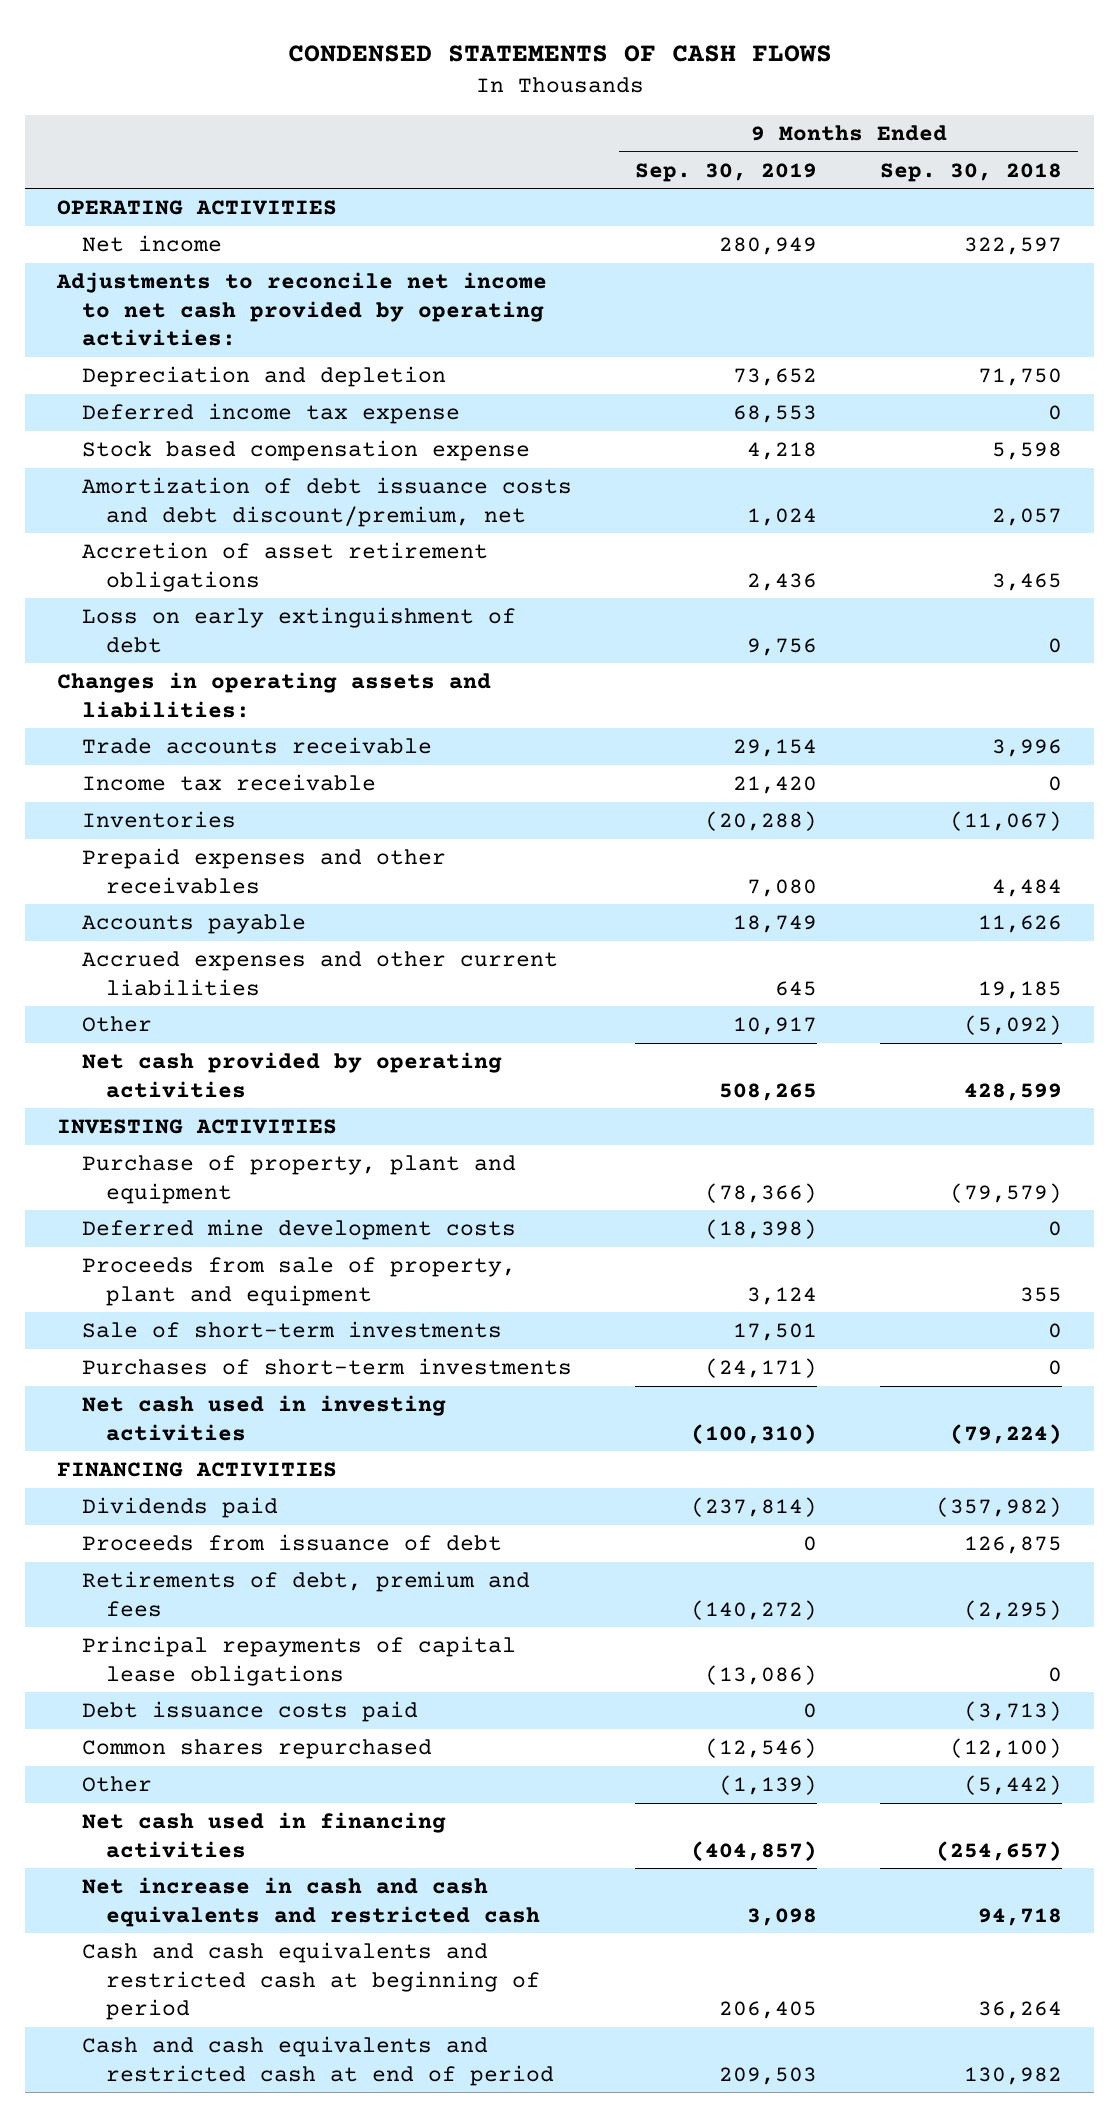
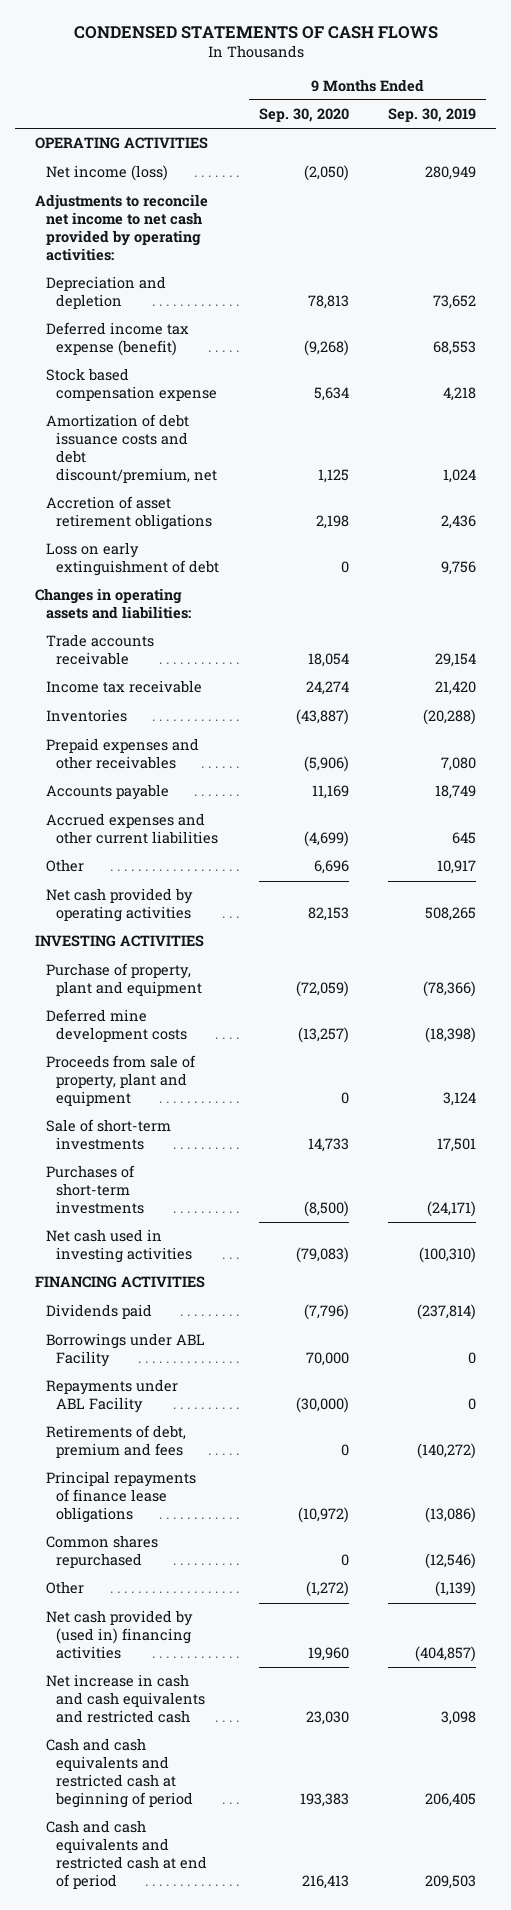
- | 9 Months Ended Sep. 30, 2019 | 9 Months Ended Sep. 30, 2018
+ | 9 Months Ended Sep. 30, 2020 | 9 Months Ended Sep. 30, 2019
- Net income | 280,949 | 322,597
+ Net income (loss) | (2,050) | 280,949
- Deferred income tax expense | 68,553 | 0
+ Deferred income tax expense (benefit) | (9,268) | 68,553
- Proceeds from issuance of debt | 0 | 126,875
+ Borrowings under ABL Facility | 70,000 | 0
+ Repayments under ABL Facility | (30,000) | 0
- Principal repayments of capital lease obligations | (13,086) | 0
- Debt issuance costs paid | 0 | (3,713)
+ Principal repayments of finance lease obligations | (10,972) | (13,086)
- Net cash used in financing activities | (404,857) | (254,657)
+ Net cash provided by (used in) financing activities | 19,960 | (404,857)

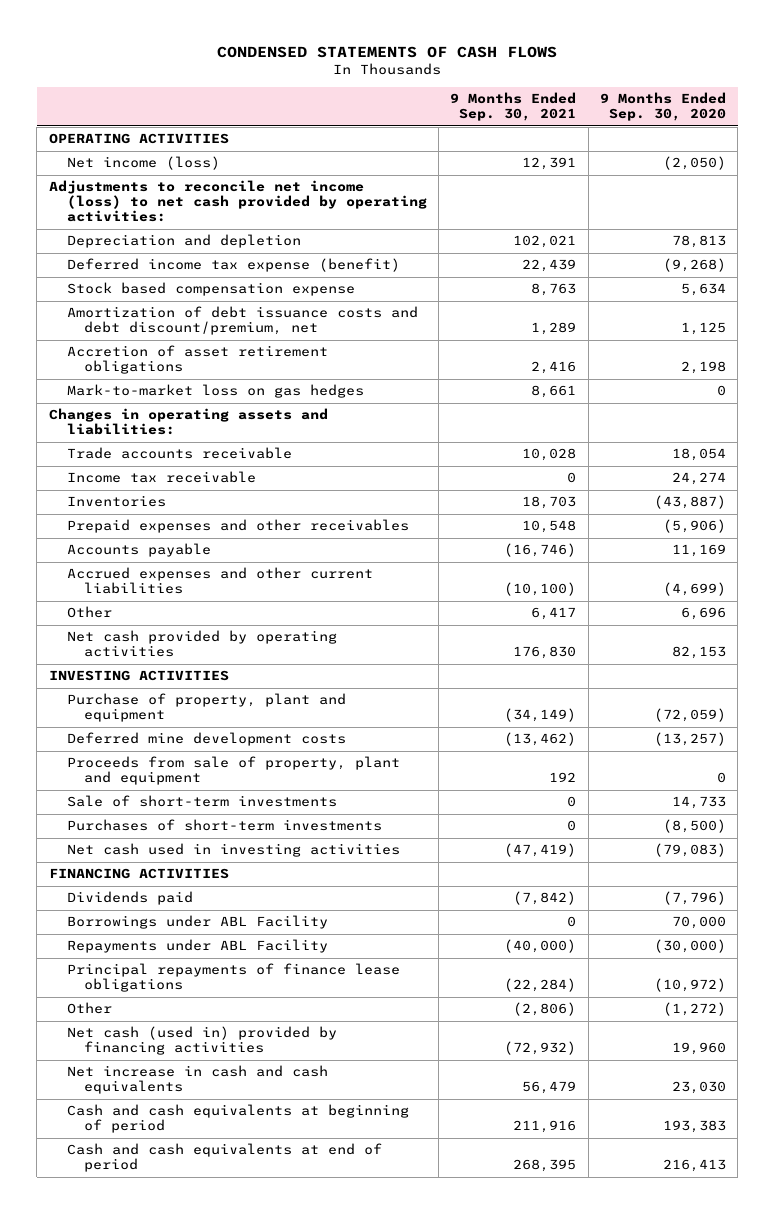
- | 9 Months Ended Sep. 30, 2020 | 9 Months Ended Sep. 30, 2019
+ | 9 Months Ended Sep. 30, 2021 | 9 Months Ended Sep. 30, 2020
- Adjustments to reconcile net income to net cash provided by operating activities:
+ Adjustments to reconcile net income (loss) to net cash provided by operating activities:
- Loss on early extinguishment of debt | 0 | 9,756
+ Mark-to-market loss on gas hedges | 8,661 | 0
- Retirements of debt, premium and fees | 0 | (140,272)
- Common shares repurchased | 0 | (12,546)
- Net cash provided by (used in) financing activities | 19,960 | (404,857)
- Net increase in cash and cash equivalents and restricted cash | 23,030 | 3,098
- Cash and cash equivalents and restricted cash at beginning of period | 193,383 | 206,405
- Cash and cash equivalents and restricted cash at end of period | 216,413 | 209,503
+ Net cash (used in) provided by financing activities | (72,932) | 19,960
+ Net increase in cash and cash equivalents | 56,479 | 23,030
+ Cash and cash equivalents at beginning of period | 211,916 | 193,383
+ Cash and cash equivalents at end of period | 268,395 | 216,413

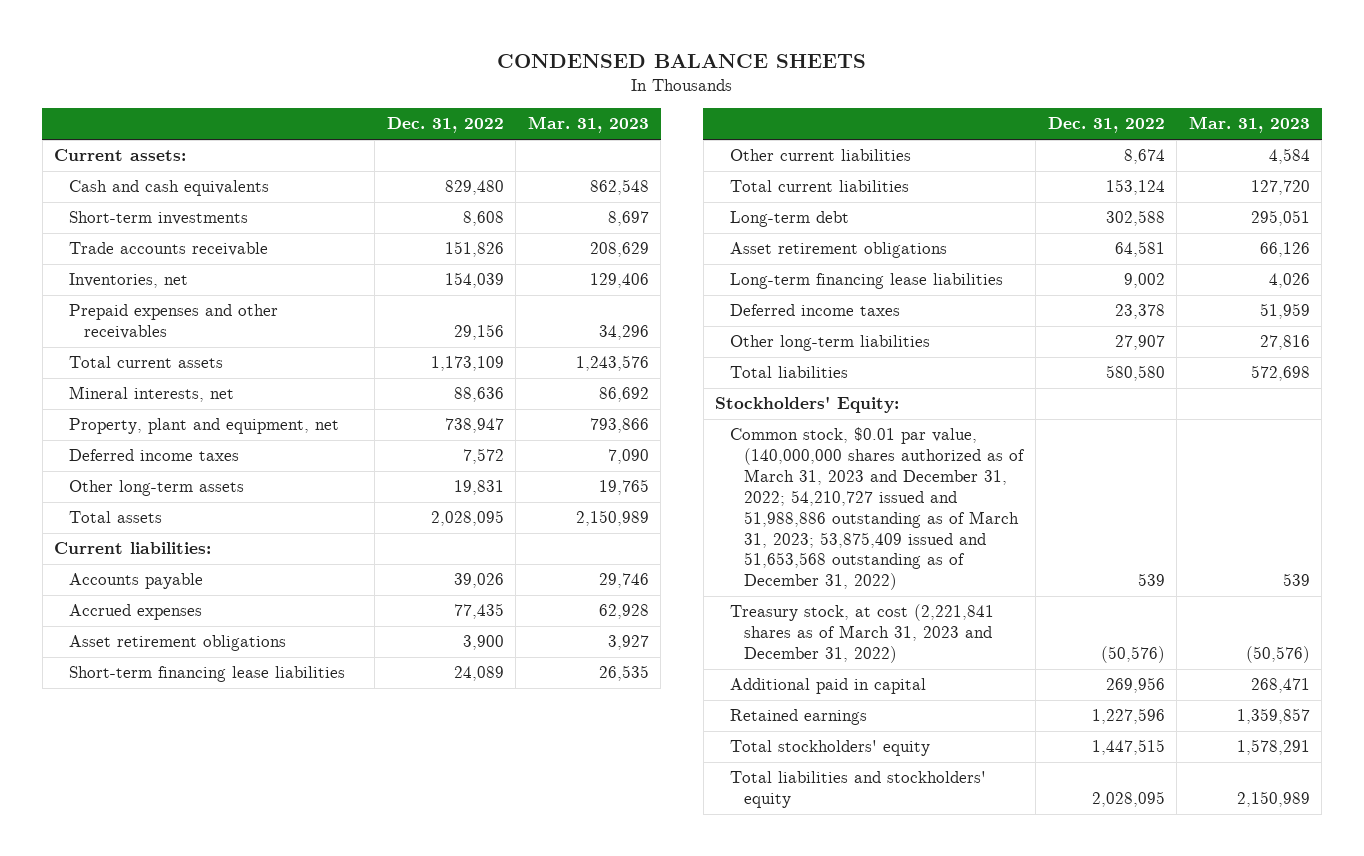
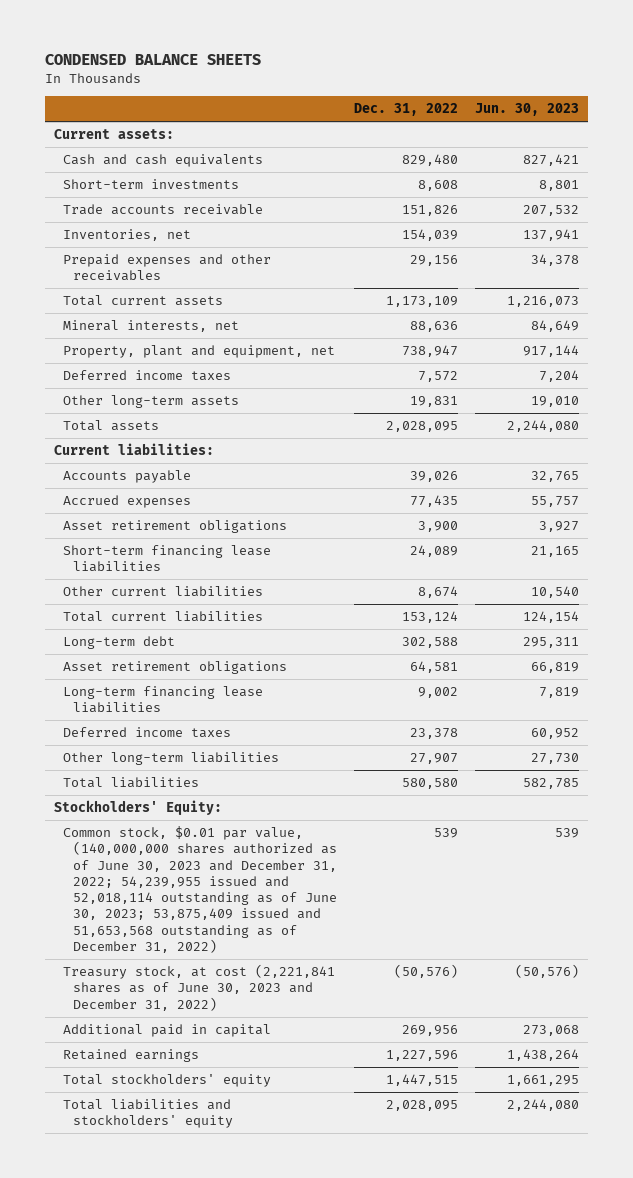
- | Dec. 31, 2022 | Mar. 31, 2023
+ | Dec. 31, 2022 | Jun. 30, 2023
- Common stock, $0.01 par value, (140,000,000 shares authorized as of March 31, 2023 and December 31, 2022; 54,210,727 issued and 51,988,886 outstanding as of March 31, 2023; 53,875,409 issued and 51,653,568 outstanding as of December 31, 2022) | 539 | 539
- Treasury stock, at cost (2,221,841 shares as of March 31, 2023 and December 31, 2022) | (50,576) | (50,576)
+ Common stock, $0.01 par value, (140,000,000 shares authorized as of June 30, 2023 and December 31, 2022; 54,239,955 issued and 52,018,114 outstanding as of June 30, 2023; 53,875,409 issued and 51,653,568 outstanding as of December 31, 2022) | 539 | 539
+ Treasury stock, at cost (2,221,841 shares as of June 30, 2023 and December 31, 2022) | (50,576) | (50,576)

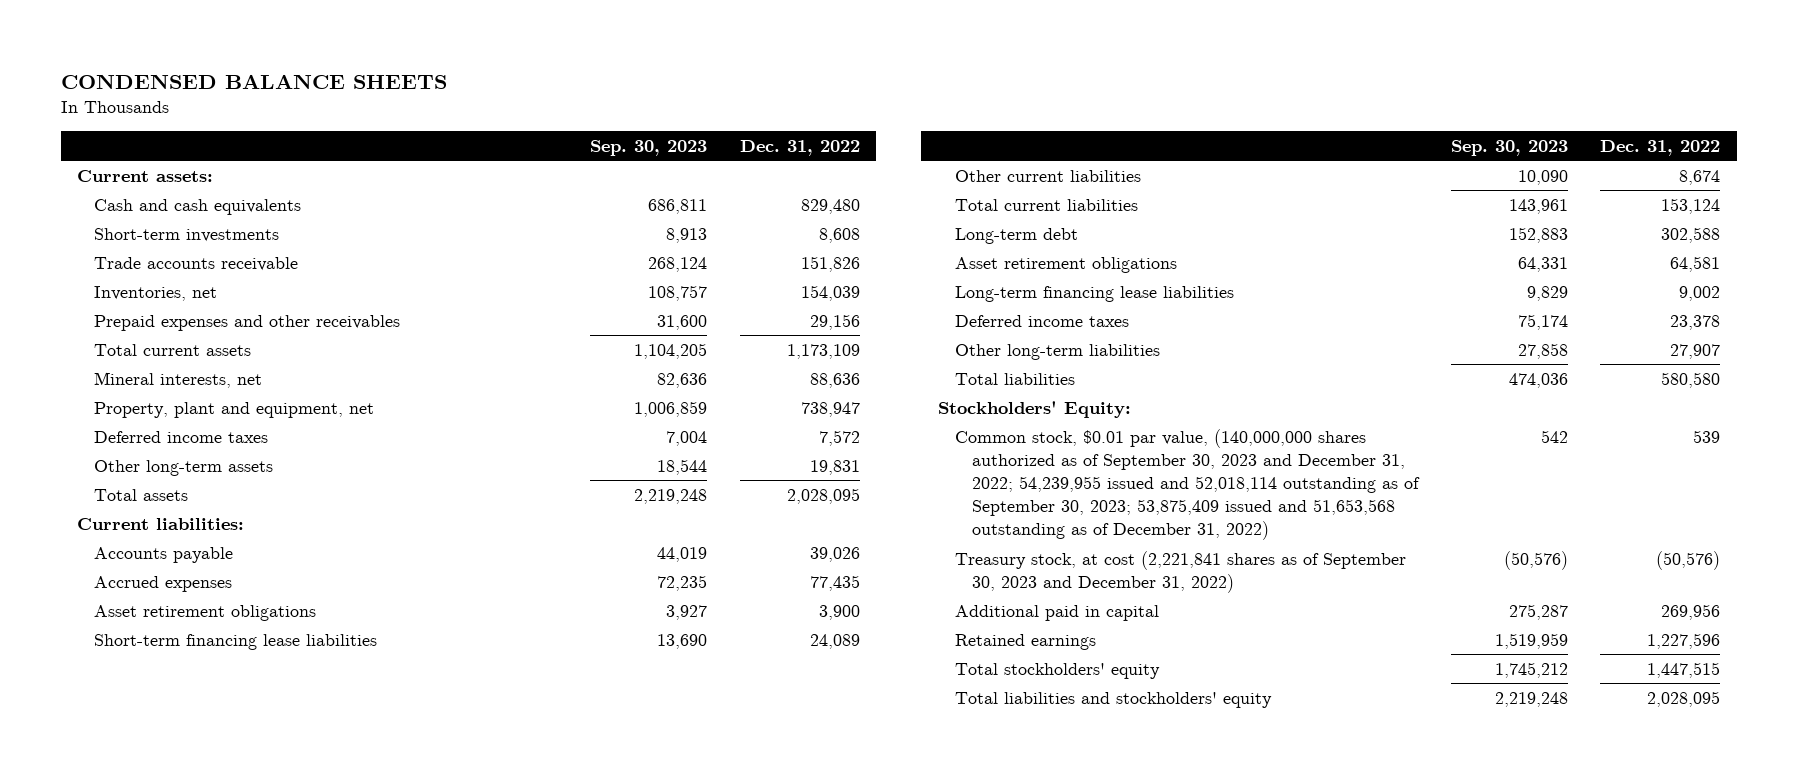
- | Dec. 31, 2022 | Jun. 30, 2023
+ | Sep. 30, 2023 | Dec. 31, 2022
- Common stock, $0.01 par value, (140,000,000 shares authorized as of June 30, 2023 and December 31, 2022; 54,239,955 issued and 52,018,114 outstanding as of June 30, 2023; 53,875,409 issued and 51,653,568 outstanding as of December 31, 2022) | 539 | 539
- Treasury stock, at cost (2,221,841 shares as of June 30, 2023 and December 31, 2022) | (50,576) | (50,576)
+ Common stock, $0.01 par value, (140,000,000 shares authorized as of September 30, 2023 and December 31, 2022; 54,239,955 issued and 52,018,114 outstanding as of September 30, 2023; 53,875,409 issued and 51,653,568 outstanding as of December 31, 2022) | 542 | 539
+ Treasury stock, at cost (2,221,841 shares as of September 30, 2023 and December 31, 2022) | (50,576) | (50,576)

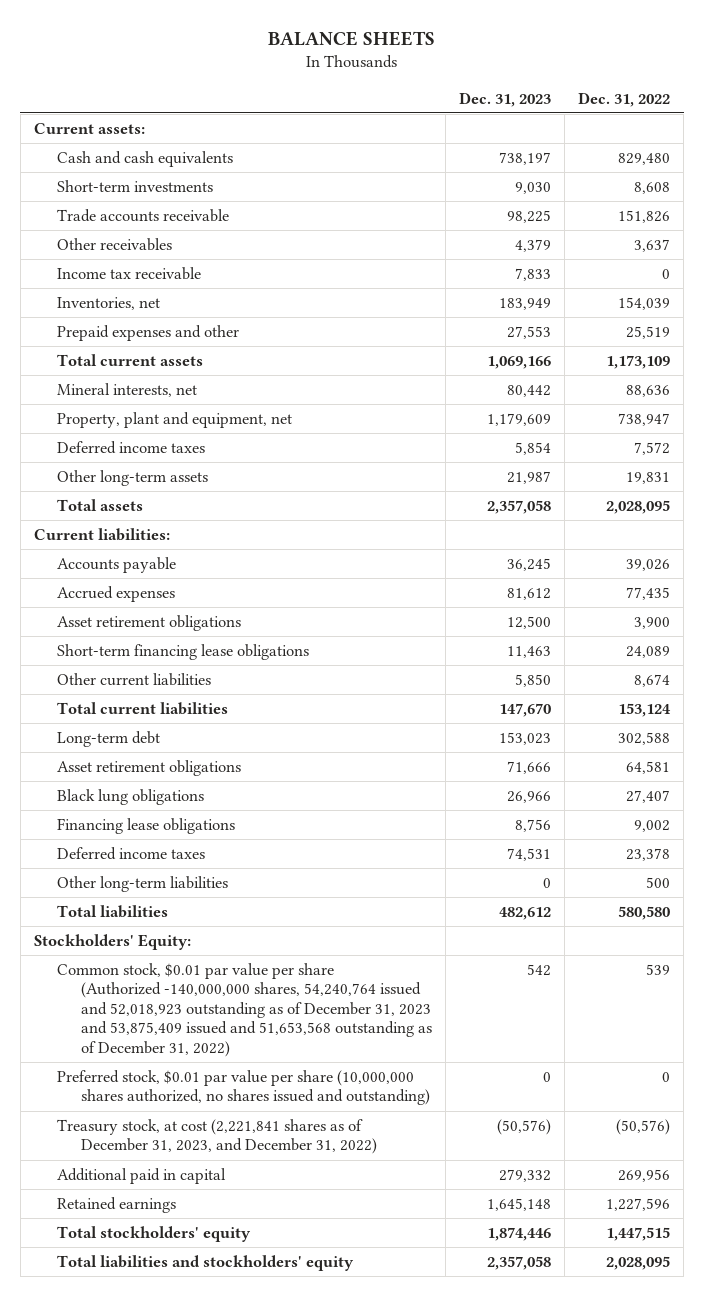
- CONDENSED BALANCE SHEETS
+ BALANCE SHEETS
- | Sep. 30, 2023 | Dec. 31, 2022
+ | Dec. 31, 2023 | Dec. 31, 2022
+ Other receivables | 4,379 | 3,637
+ Income tax receivable | 7,833 | 0
- Prepaid expenses and other receivables | 31,600 | 29,156
+ Prepaid expenses and other | 27,553 | 25,519
- Short-term financing lease liabilities | 13,690 | 24,089
+ Short-term financing lease obligations | 11,463 | 24,089
- Long-term financing lease liabilities | 9,829 | 9,002
+ Black lung obligations | 26,966 | 27,407
+ Financing lease obligations | 8,756 | 9,002
- Other long-term liabilities | 27,858 | 27,907
+ Other long-term liabilities | 0 | 500
- Common stock, $0.01 par value, (140,000,000 shares authorized as of September 30, 2023 and December 31, 2022; 54,239,955 issued and 52,018,114 outstanding as of September 30, 2023; 53,875,409 issued and 51,653,568 outstanding as of December 31, 2022) | 542 | 539
- Treasury stock, at cost (2,221,841 shares as of September 30, 2023 and December 31, 2022) | (50,576) | (50,576)
+ Common stock, $0.01 par value per share (Authorized -140,000,000 shares, 54,240,764 issued and 52,018,923 outstanding as of December 31, 2023 and 53,875,409 issued and 51,653,568 outstanding as of December 31, 2022) | 542 | 539
+ Preferred stock, $0.01 par value per share (10,000,000 shares authorized, no shares issued and outstanding) | 0 | 0
+ Treasury stock, at cost (2,221,841 shares as of December 31, 2023, and December 31, 2022) | (50,576) | (50,576)

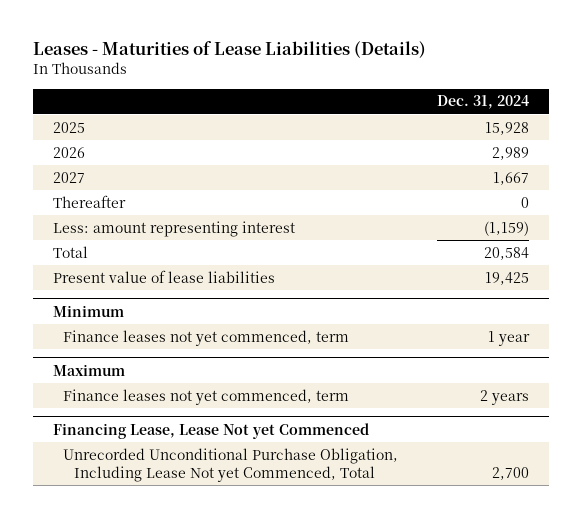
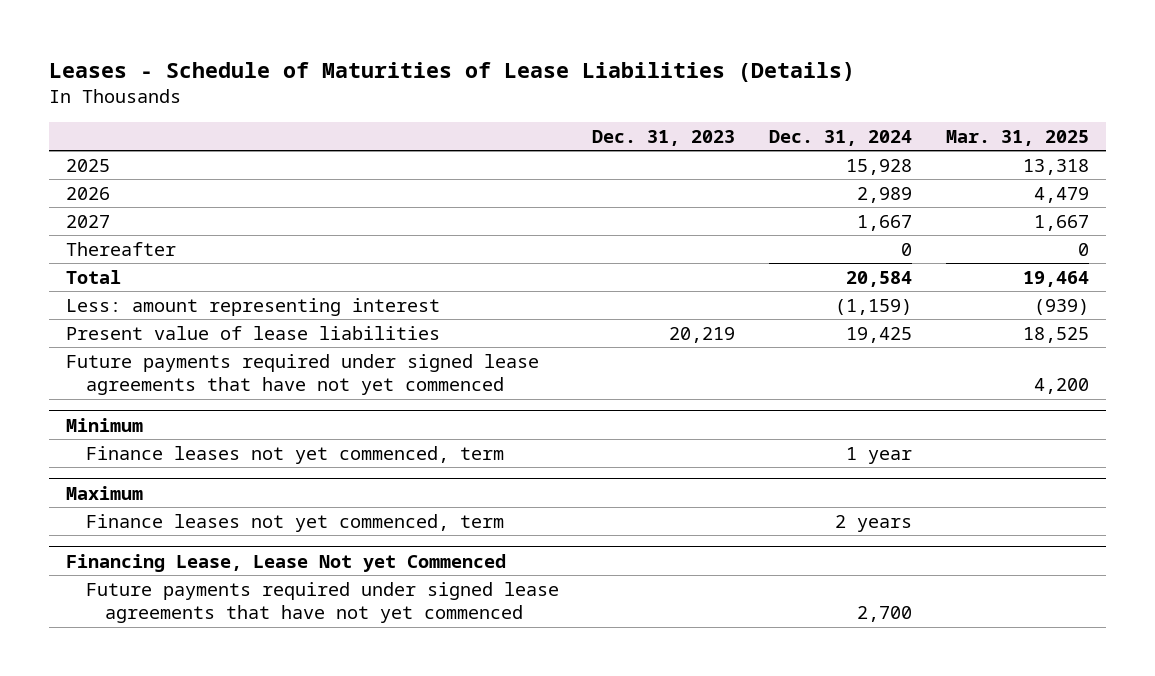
- Leases - Maturities of Lease Liabilities (Details)
+ Leases - Schedule of Maturities of Lease Liabilities (Details)
- | Dec. 31, 2024
+ | Dec. 31, 2023 | Dec. 31, 2024 | Mar. 31, 2025
moved down: Less: amount representing interest | | (1,159) | (939)
+ Future payments required under signed lease agreements that have not yet commenced | | | 4,200
@ Financing Lease, Lease Not yet Commenced
- Unrecorded Unconditional Purchase Obligation, Including Lease Not yet Commenced, Total | 2,700
+ Future payments required under signed lease agreements that have not yet commenced | | 2,700 |

